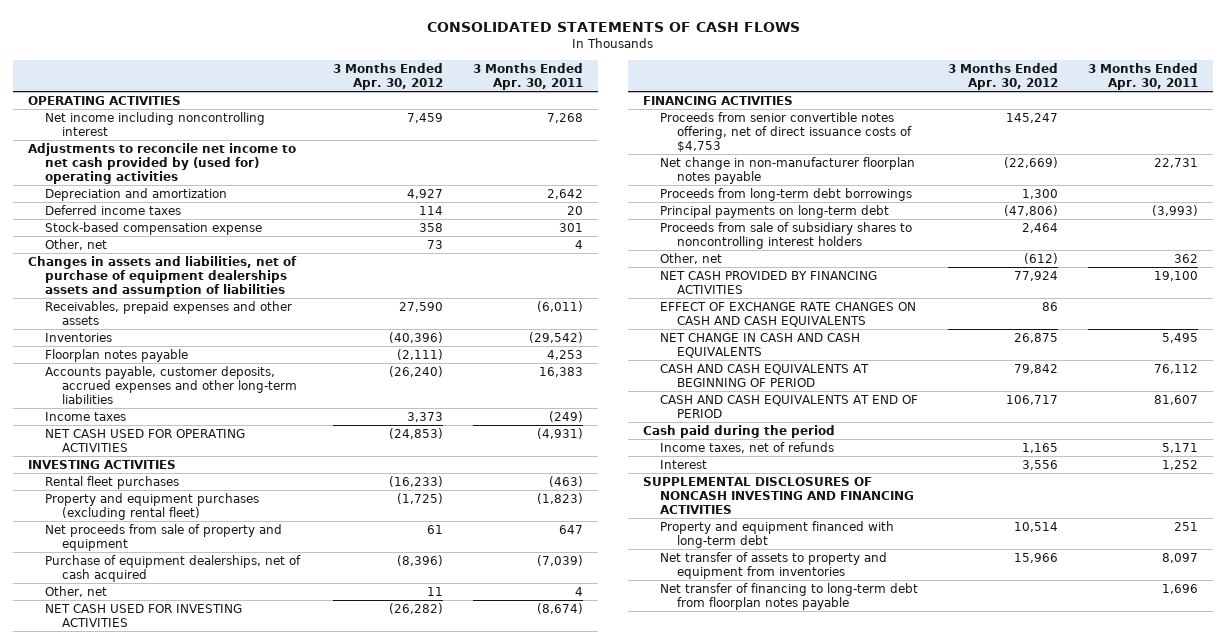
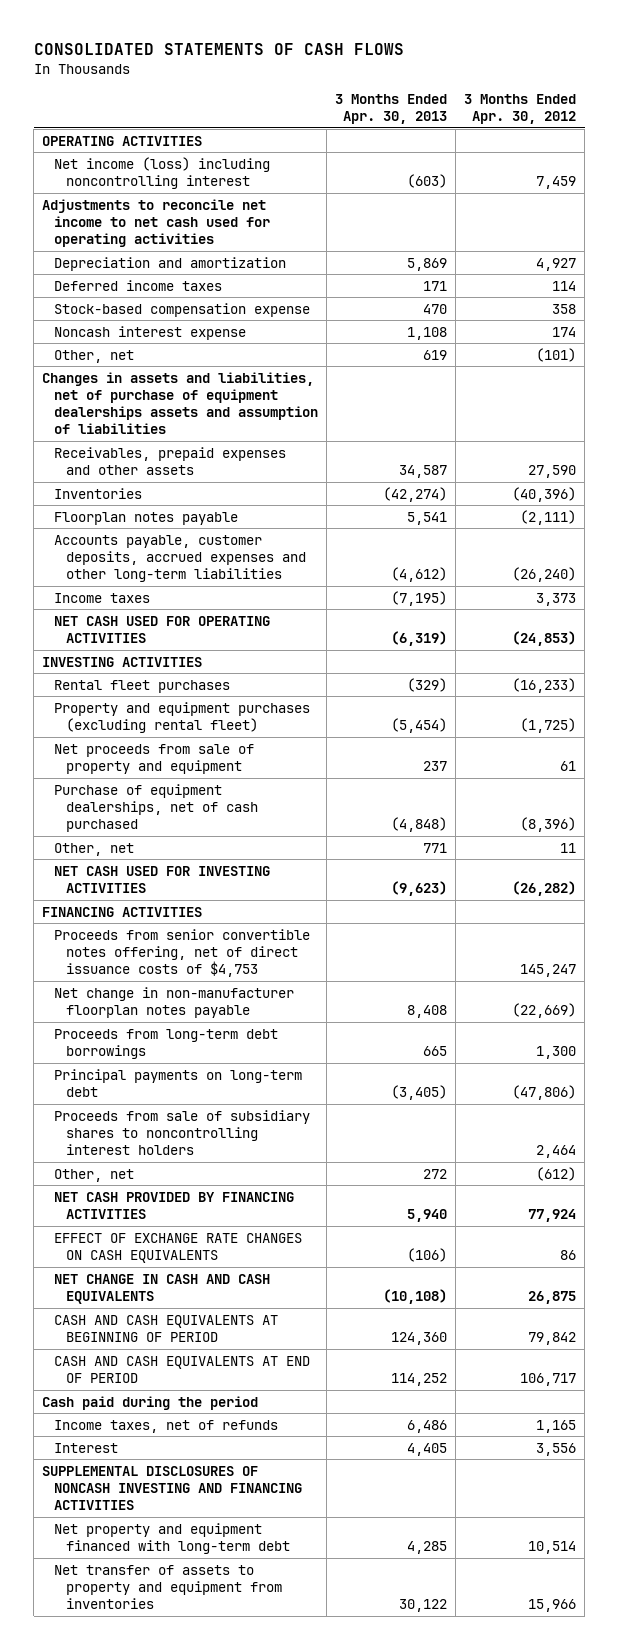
- | 3 Months Ended Apr. 30, 2012 | 3 Months Ended Apr. 30, 2011
+ | 3 Months Ended Apr. 30, 2013 | 3 Months Ended Apr. 30, 2012
- Net income including noncontrolling interest | 7,459 | 7,268
- Adjustments to reconcile net income to net cash provided by (used for) operating activities
+ Net income (loss) including noncontrolling interest | (603) | 7,459
+ Adjustments to reconcile net income to net cash used for operating activities
- Other, net | 73 | 4
+ Noncash interest expense | 1,108 | 174
+ Other, net | 619 | (101)
- Purchase of equipment dealerships, net of cash acquired | (8,396) | (7,039)
+ Purchase of equipment dealerships, net of cash purchased | (4,848) | (8,396)
- EFFECT OF EXCHANGE RATE CHANGES ON CASH AND CASH EQUIVALENTS | 86 |
+ EFFECT OF EXCHANGE RATE CHANGES ON CASH EQUIVALENTS | (106) | 86
- Property and equipment financed with long-term debt | 10,514 | 251
+ Net property and equipment financed with long-term debt | 4,285 | 10,514
- Net transfer of financing to long-term debt from floorplan notes payable | | 1,696

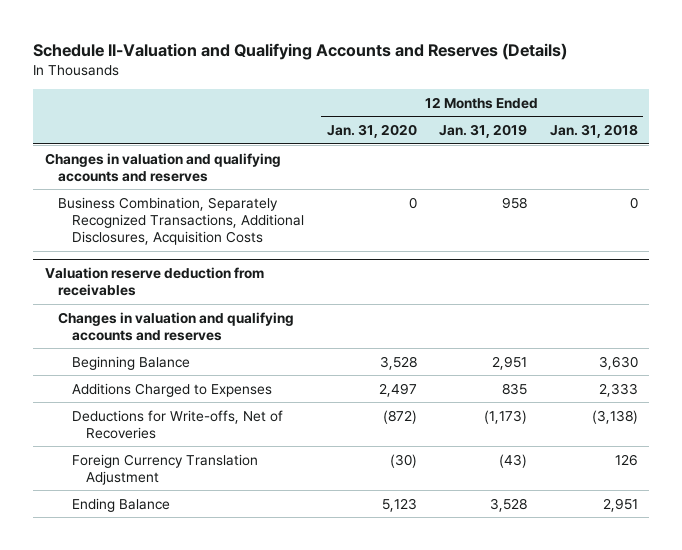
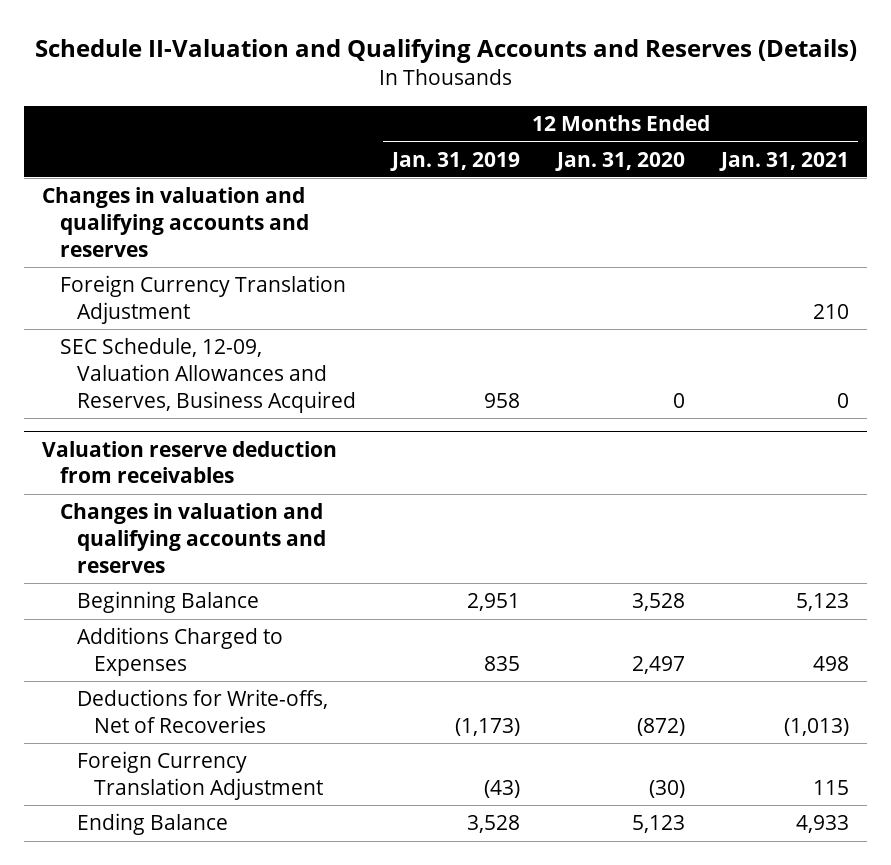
- | 12 Months Ended Jan. 31, 2020 | 12 Months Ended Jan. 31, 2019 | 12 Months Ended Jan. 31, 2018
+ | 12 Months Ended Jan. 31, 2019 | 12 Months Ended Jan. 31, 2020 | 12 Months Ended Jan. 31, 2021
- Business Combination, Separately Recognized Transactions, Additional Disclosures, Acquisition Costs | 0 | 958 | 0
+ Foreign Currency Translation Adjustment | | | 210
+ SEC Schedule, 12-09, Valuation Allowances and Reserves, Business Acquired | 958 | 0 | 0

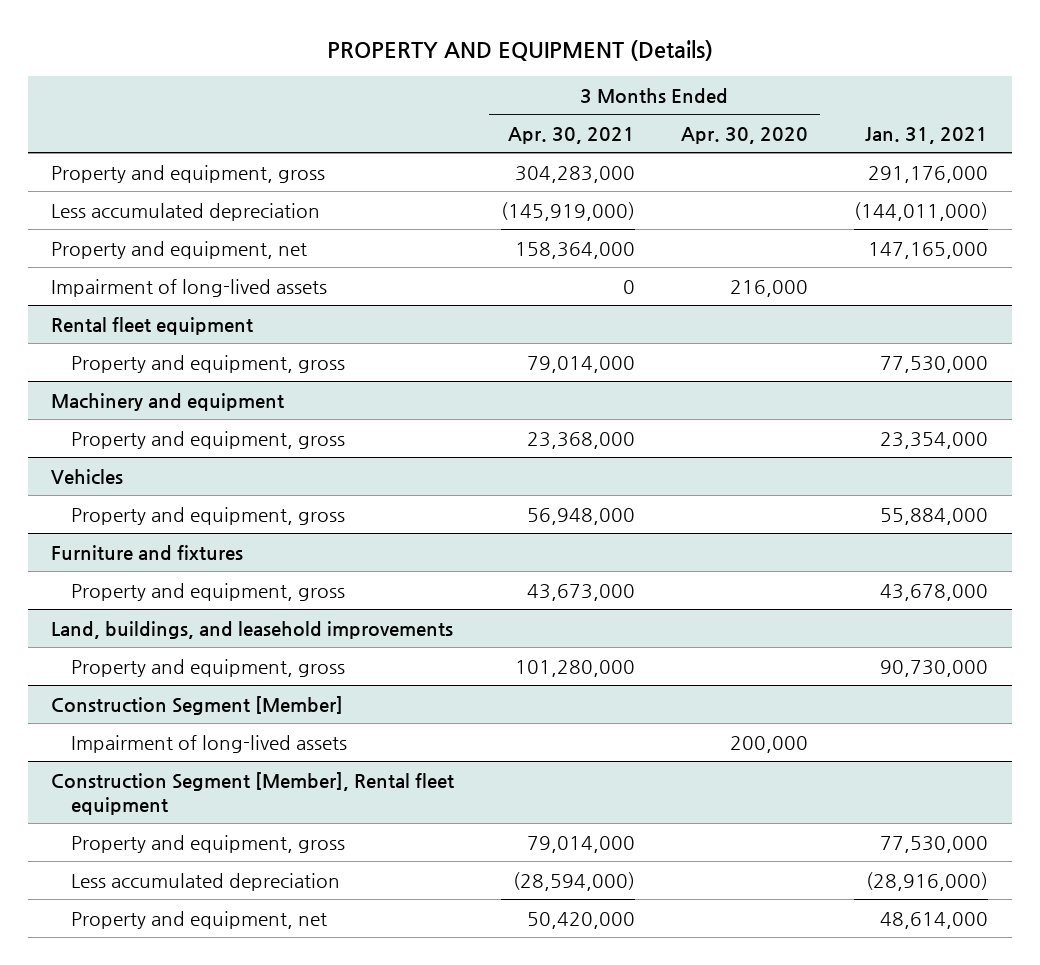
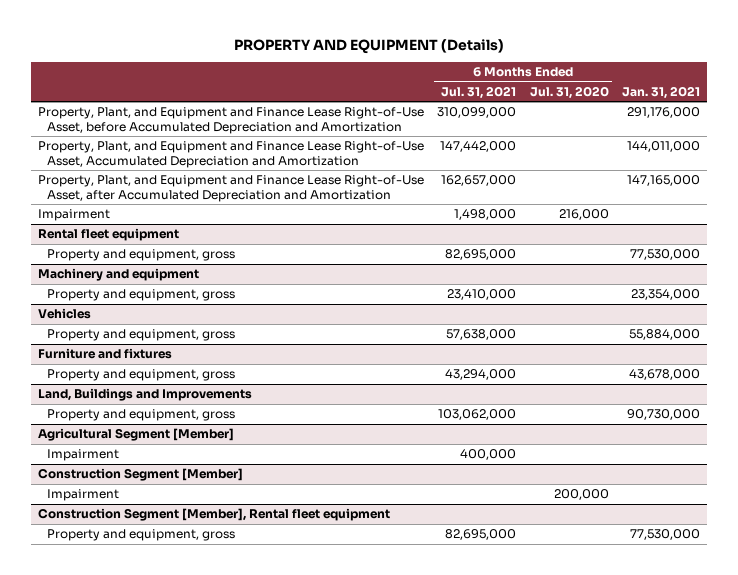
- | 3 Months Ended Apr. 30, 2021 | 3 Months Ended Apr. 30, 2020 | Jan. 31, 2021
+ | 6 Months Ended Jul. 31, 2021 | 6 Months Ended Jul. 31, 2020 | Jan. 31, 2021
- Property and equipment, gross | 304,283,000 | | 291,176,000
- Less accumulated depreciation | (145,919,000) | | (144,011,000)
- Property and equipment, net | 158,364,000 | | 147,165,000
- Impairment of long-lived assets | 0 | 216,000 |
+ Property, Plant, and Equipment and Finance Lease Right-of-Use Asset, before Accumulated Depreciation and Amortization | 310,099,000 | | 291,176,000
+ Property, Plant, and Equipment and Finance Lease Right-of-Use Asset, Accumulated Depreciation and Amortization | 147,442,000 | | 144,011,000
+ Property, Plant, and Equipment and Finance Lease Right-of-Use Asset, after Accumulated Depreciation and Amortization | 162,657,000 | | 147,165,000
+ Impairment | 1,498,000 | 216,000 |
- Land, buildings, and leasehold improvements
+ Land, Buildings and Improvements
+ Agricultural Segment [Member]
+ Impairment | 400,000 | |
@ Construction Segment [Member]
- Impairment of long-lived assets | | 200,000 |
+ Impairment | | 200,000 |
@ Construction Segment [Member], Rental fleet equipment
- Less accumulated depreciation | (28,594,000) | | (28,916,000)
- Property and equipment, net | 50,420,000 | | 48,614,000

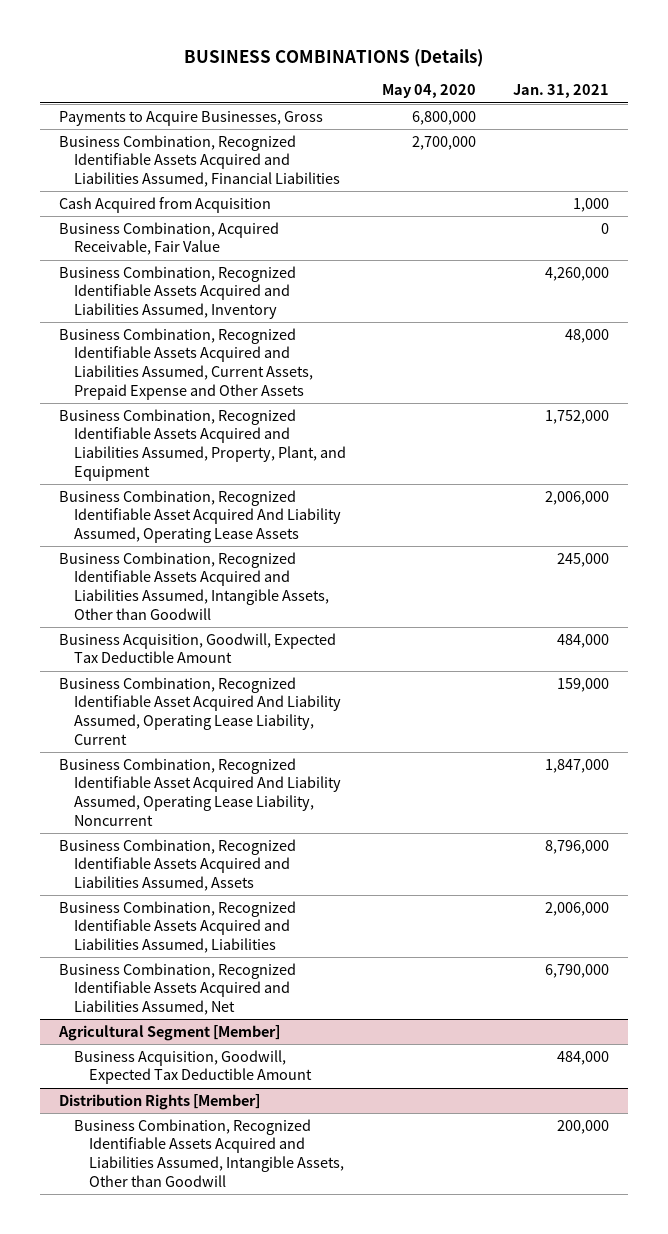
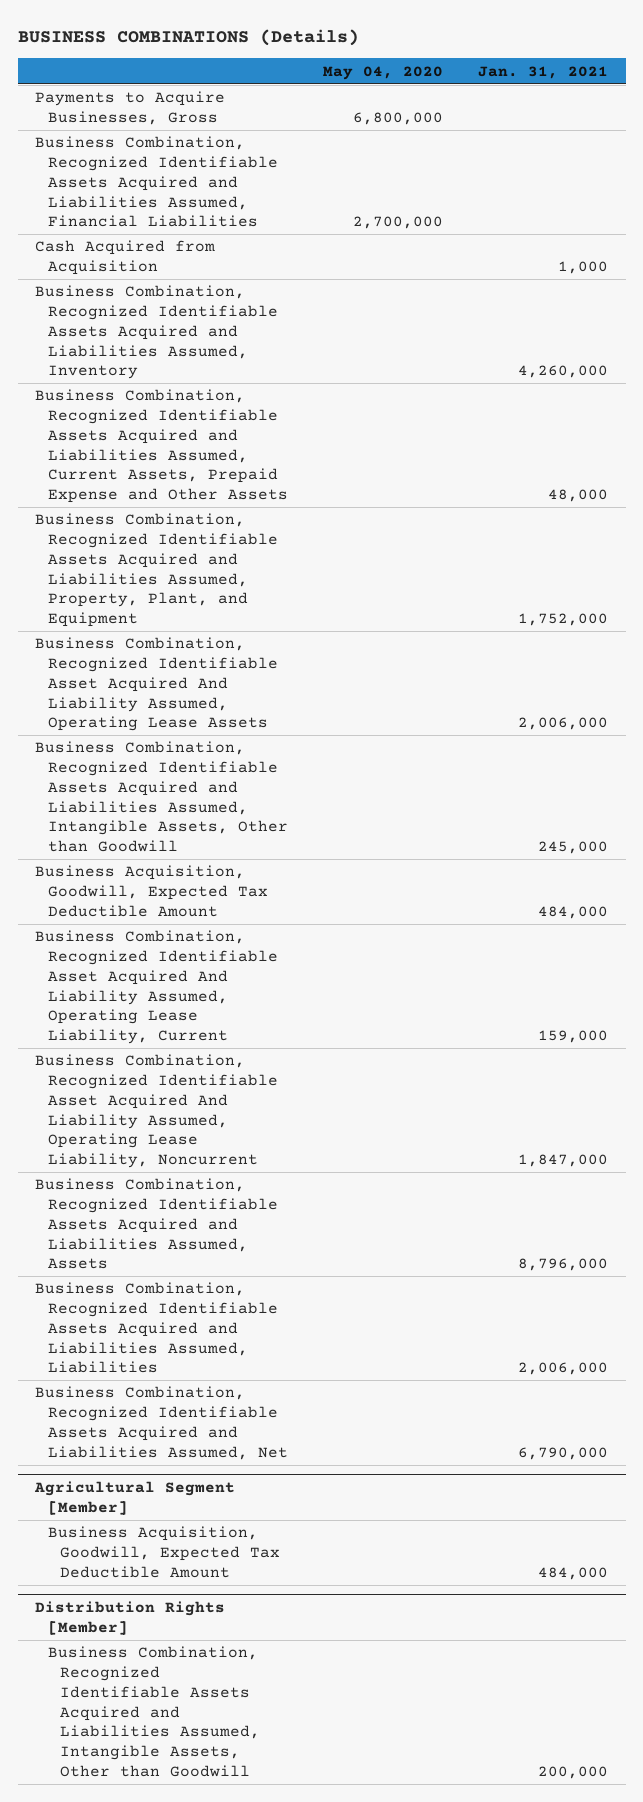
- Business Combination, Acquired Receivable, Fair Value | | 0

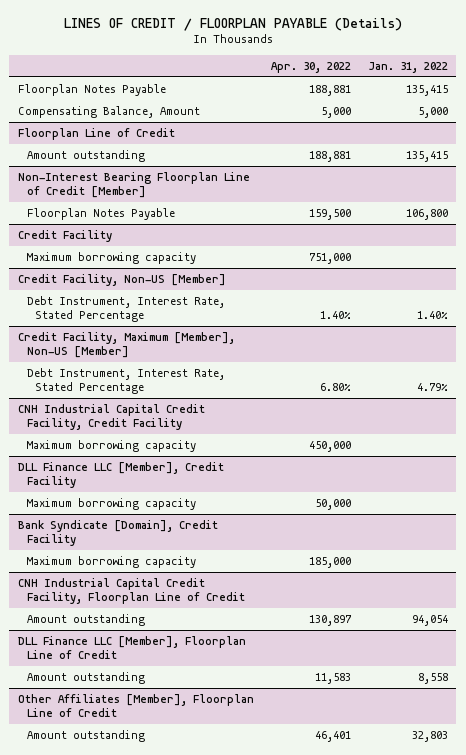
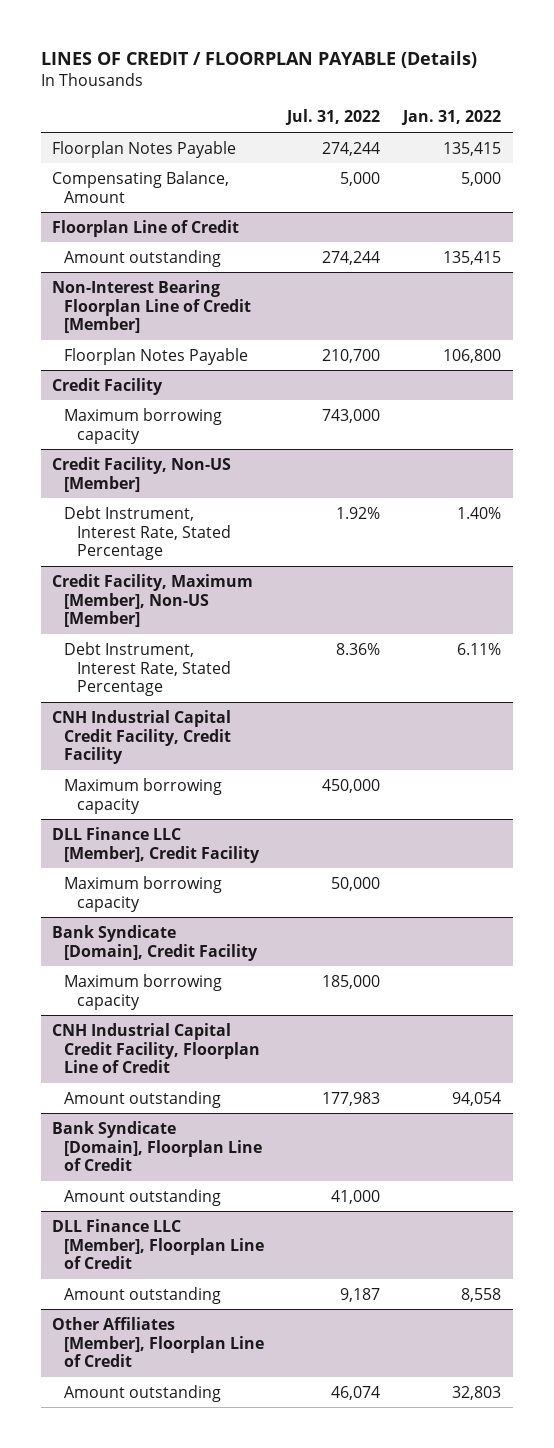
- | Apr. 30, 2022 | Jan. 31, 2022
+ | Jul. 31, 2022 | Jan. 31, 2022
@ Credit Facility, Maximum [Member], Non-US [Member]
- Debt Instrument, Interest Rate, Stated Percentage | 6.80% | 4.79%
+ Debt Instrument, Interest Rate, Stated Percentage | 8.36% | 6.11%
+ Bank Syndicate [Domain], Floorplan Line of Credit
+ Amount outstanding | 41,000 |

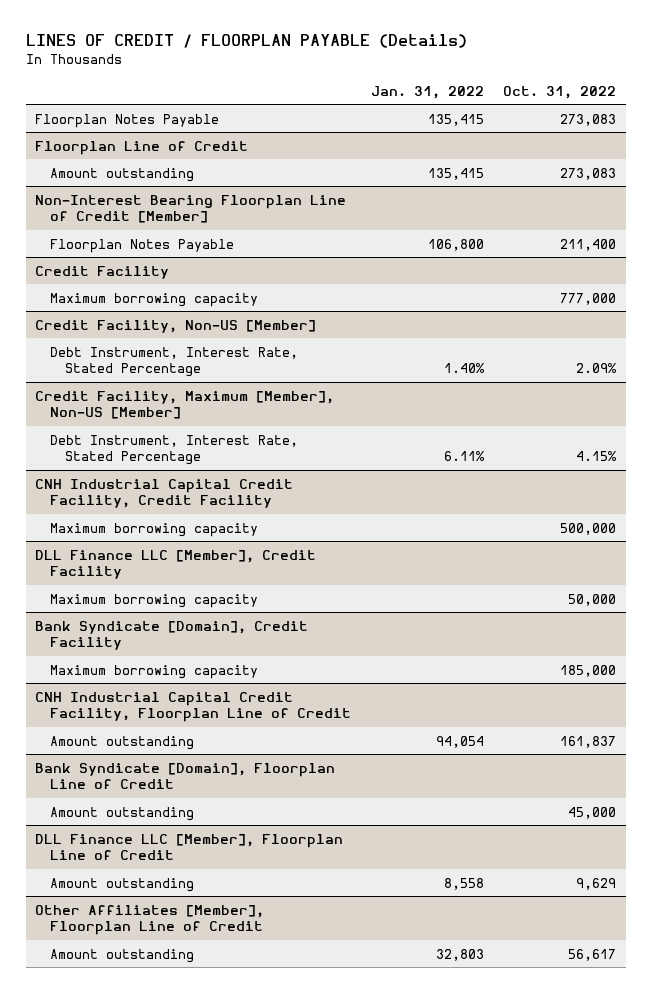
- | Jul. 31, 2022 | Jan. 31, 2022
+ | Jan. 31, 2022 | Oct. 31, 2022
- Compensating Balance, Amount | 5,000 | 5,000

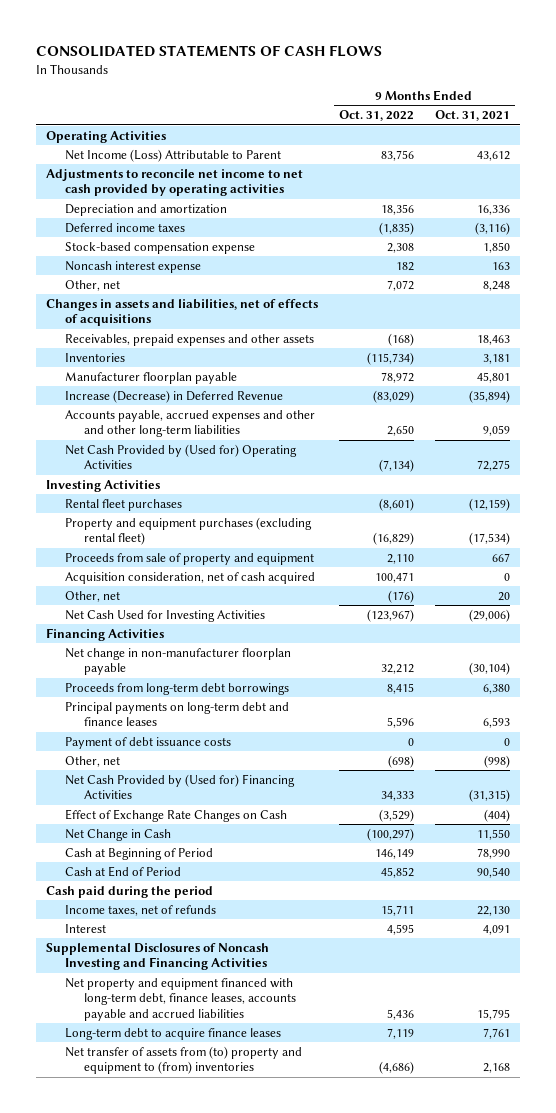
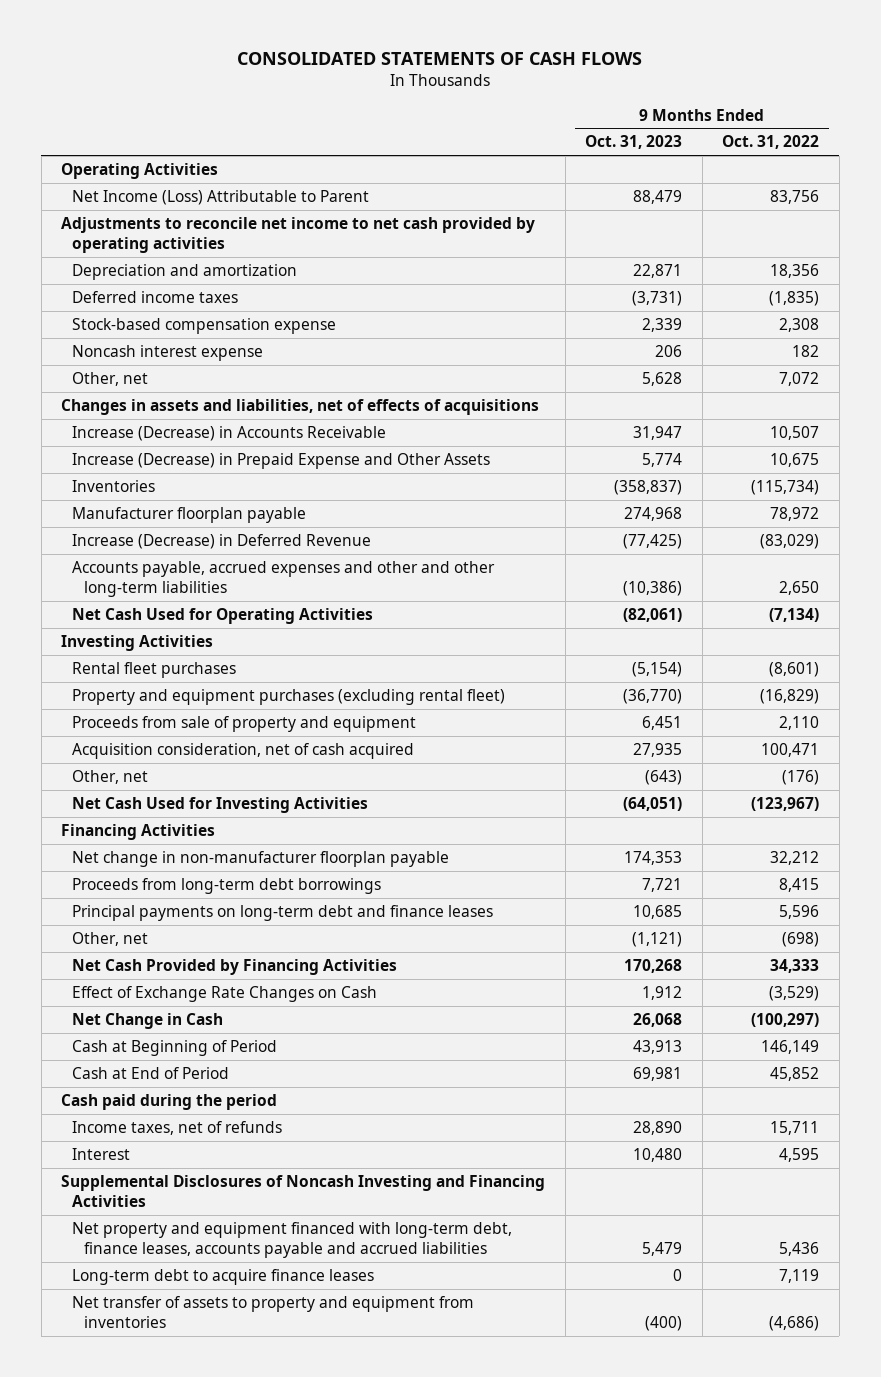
- | 9 Months Ended Oct. 31, 2022 | 9 Months Ended Oct. 31, 2021
+ | 9 Months Ended Oct. 31, 2023 | 9 Months Ended Oct. 31, 2022
- Receivables, prepaid expenses and other assets | (168) | 18,463
+ Increase (Decrease) in Accounts Receivable | 31,947 | 10,507
+ Increase (Decrease) in Prepaid Expense and Other Assets | 5,774 | 10,675
- Net Cash Provided by (Used for) Operating Activities | (7,134) | 72,275
+ Net Cash Used for Operating Activities | (82,061) | (7,134)
- Payment of debt issuance costs | 0 | 0
- Net Cash Provided by (Used for) Financing Activities | 34,333 | (31,315)
+ Net Cash Provided by Financing Activities | 170,268 | 34,333
- Net transfer of assets from (to) property and equipment to (from) inventories | (4,686) | 2,168
+ Net transfer of assets to property and equipment from inventories | (400) | (4,686)

